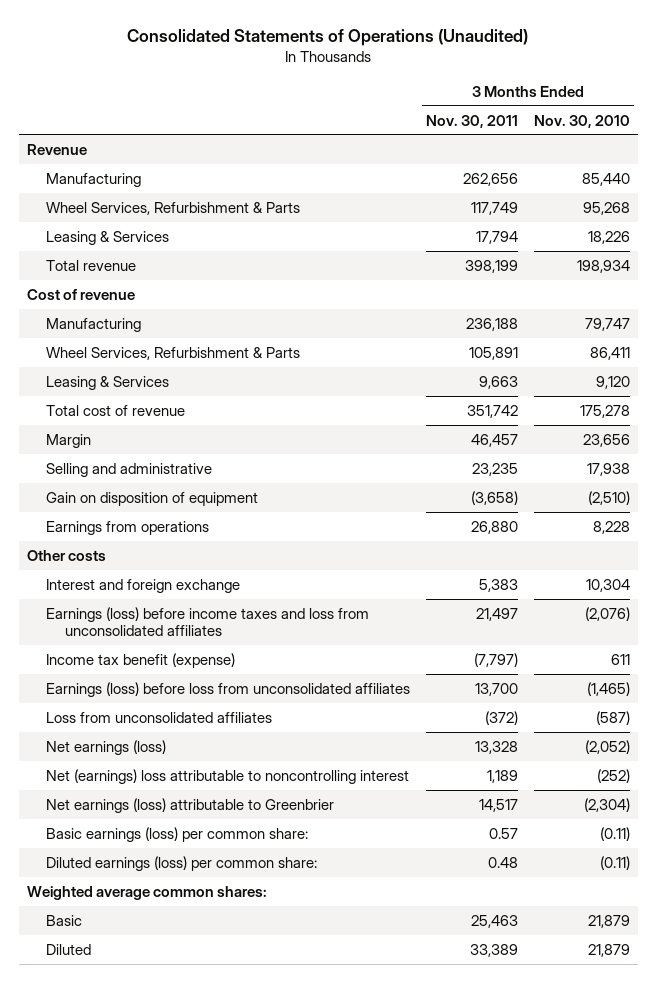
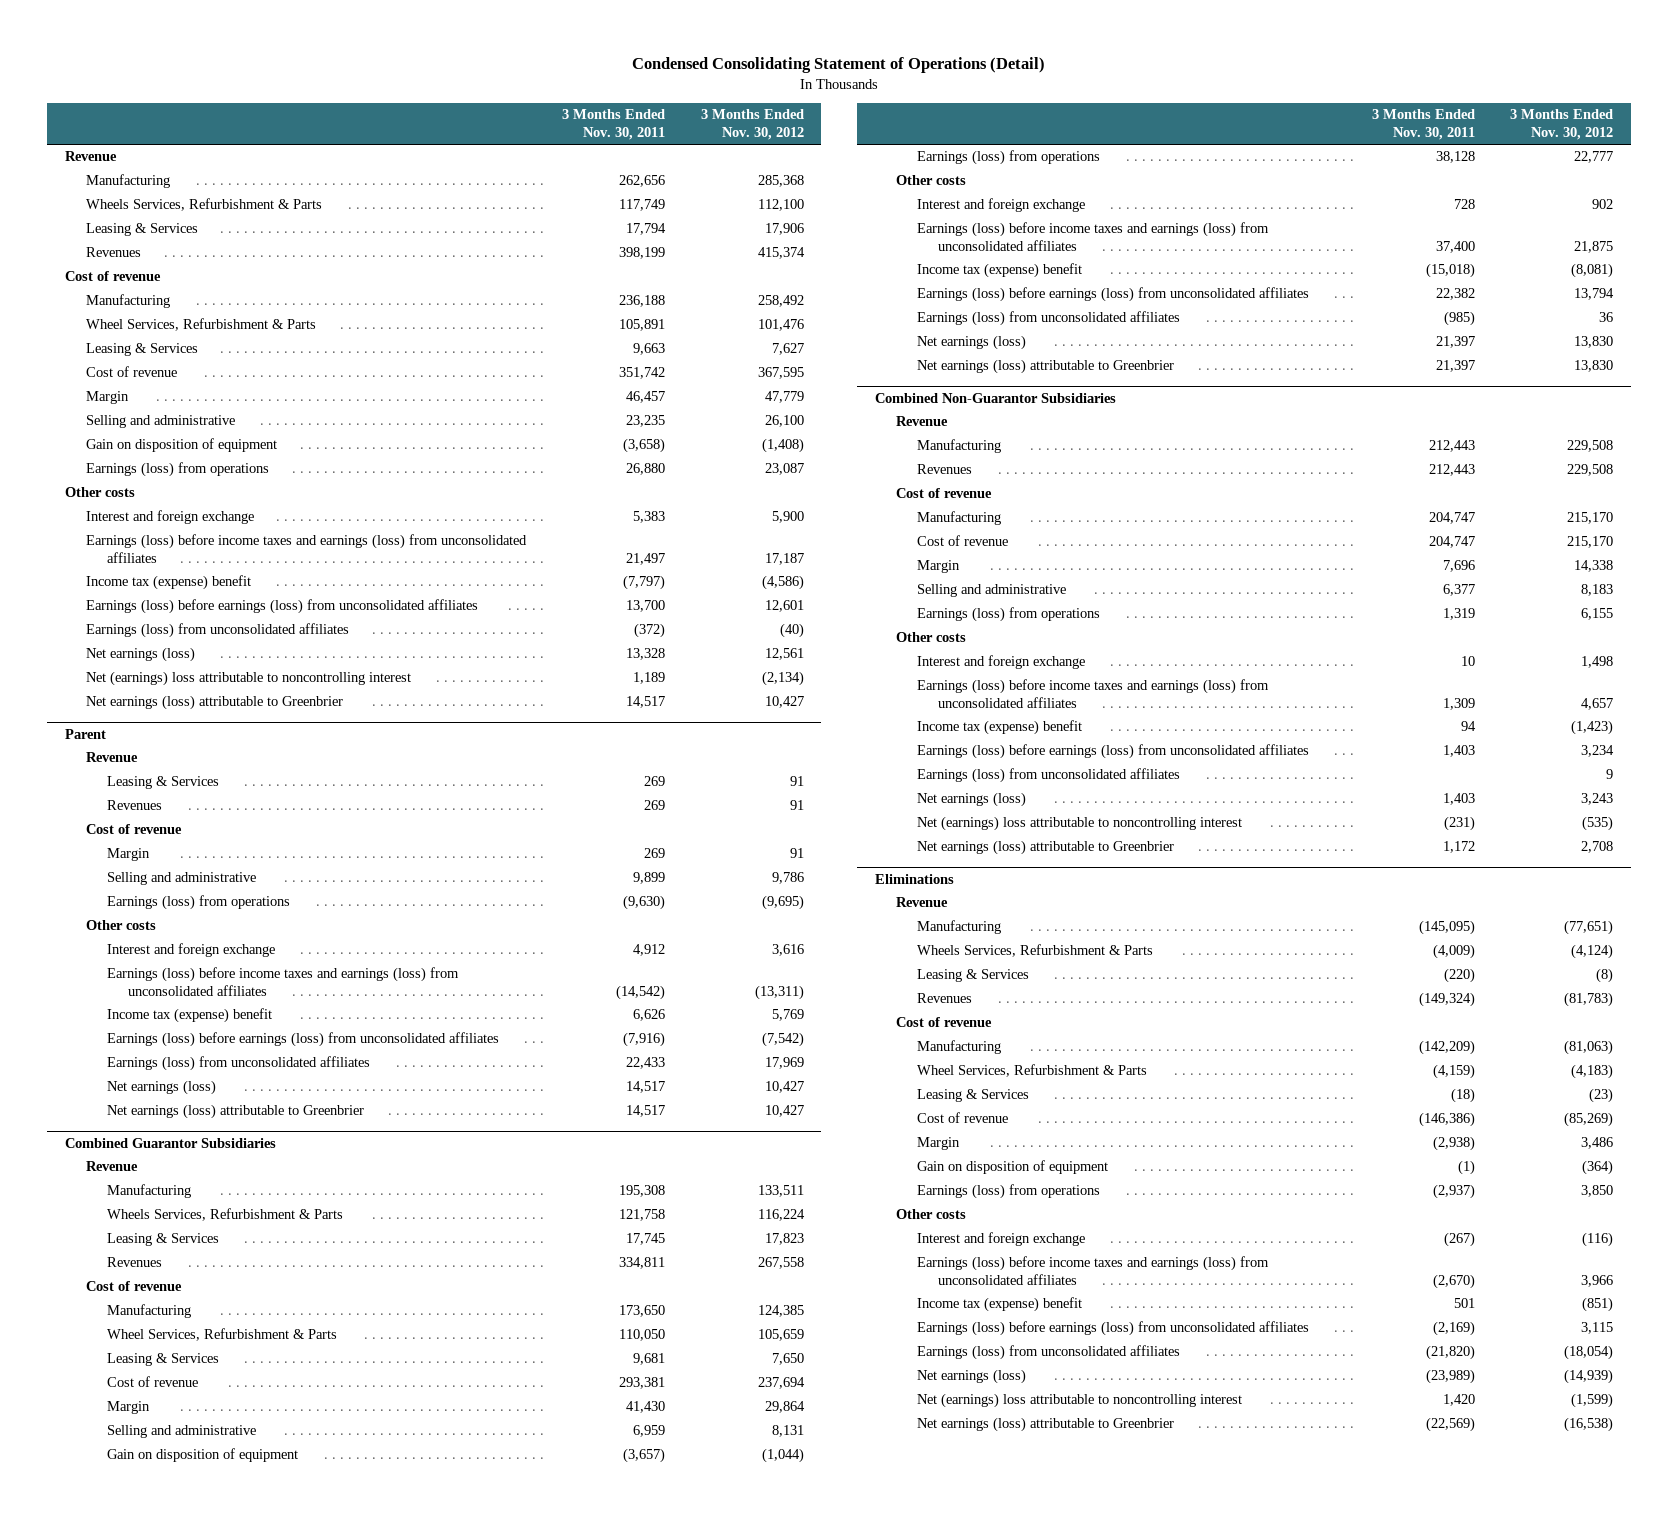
- Consolidated Statements of Operations (Unaudited)
+ Condensed Consolidating Statement of Operations (Detail)
- | 3 Months Ended Nov. 30, 2011 | 3 Months Ended Nov. 30, 2010
+ | 3 Months Ended Nov. 30, 2011 | 3 Months Ended Nov. 30, 2012
- Wheel Services, Refurbishment & Parts | 117,749 | 95,268
+ Wheels Services, Refurbishment & Parts | 117,749 | 112,100
- Total revenue | 398,199 | 198,934
+ Revenues | 398,199 | 415,374
- Total cost of revenue | 351,742 | 175,278
+ Cost of revenue | 351,742 | 367,595
- Earnings from operations | 26,880 | 8,228
+ Earnings (loss) from operations | 26,880 | 23,087
- Earnings (loss) before income taxes and loss from unconsolidated affiliates | 21,497 | (2,076)
- Income tax benefit (expense) | (7,797) | 611
- Earnings (loss) before loss from unconsolidated affiliates | 13,700 | (1,465)
- Loss from unconsolidated affiliates | (372) | (587)
+ Earnings (loss) before income taxes and earnings (loss) from unconsolidated affiliates | 21,497 | 17,187
+ Income tax (expense) benefit | (7,797) | (4,586)
+ Earnings (loss) before earnings (loss) from unconsolidated affiliates | 13,700 | 12,601
+ Earnings (loss) from unconsolidated affiliates | (372) | (40)
- Basic earnings (loss) per common share: | 0.57 | (0.11)
- Diluted earnings (loss) per common share: | 0.48 | (0.11)
- Weighted average common shares:
- Basic | 25,463 | 21,879
- Diluted | 33,389 | 21,879
+ Parent
+ Revenue
+ Leasing & Services | 269 | 91
+ Revenues | 269 | 91
+ Cost of revenue
+ Margin | 269 | 91
+ Selling and administrative | 9,899 | 9,786
+ Earnings (loss) from operations | (9,630) | (9,695)
+ Other costs
+ Interest and foreign exchange | 4,912 | 3,616
+ Earnings (loss) before income taxes and earnings (loss) from unconsolidated affiliates | (14,542) | (13,311)
+ Income tax (expense) benefit | 6,626 | 5,769
+ Earnings (loss) before earnings (loss) from unconsolidated affiliates | (7,916) | (7,542)
+ Earnings (loss) from unconsolidated affiliates | 22,433 | 17,969
+ Net earnings (loss) | 14,517 | 10,427
+ Net earnings (loss) attributable to Greenbrier | 14,517 | 10,427
+ Combined Guarantor Subsidiaries
+ Revenue
+ Manufacturing | 195,308 | 133,511
+ Wheels Services, Refurbishment & Parts | 121,758 | 116,224
+ Leasing & Services | 17,745 | 17,823
+ Revenues | 334,811 | 267,558
+ Cost of revenue
+ Manufacturing | 173,650 | 124,385
+ Wheel Services, Refurbishment & Parts | 110,050 | 105,659
+ Leasing & Services | 9,681 | 7,650
+ Cost of revenue | 293,381 | 237,694
+ Margin | 41,430 | 29,864
+ Selling and administrative | 6,959 | 8,131
+ Gain on disposition of equipment | (3,657) | (1,044)
+ Earnings (loss) from operations | 38,128 | 22,777
+ Other costs
+ Interest and foreign exchange | 728 | 902
+ Earnings (loss) before income taxes and earnings (loss) from unconsolidated affiliates | 37,400 | 21,875
+ Income tax (expense) benefit | (15,018) | (8,081)
+ Earnings (loss) before earnings (loss) from unconsolidated affiliates | 22,382 | 13,794
+ Earnings (loss) from unconsolidated affiliates | (985) | 36
+ Net earnings (loss) | 21,397 | 13,830
+ Net earnings (loss) attributable to Greenbrier | 21,397 | 13,830
+ Combined Non-Guarantor Subsidiaries
+ Revenue
+ Manufacturing | 212,443 | 229,508
+ Revenues | 212,443 | 229,508
+ Cost of revenue
+ Manufacturing | 204,747 | 215,170
+ Cost of revenue | 204,747 | 215,170
+ Margin | 7,696 | 14,338
+ Selling and administrative | 6,377 | 8,183
+ Earnings (loss) from operations | 1,319 | 6,155
+ Other costs
+ Interest and foreign exchange | 10 | 1,498
+ Earnings (loss) before income taxes and earnings (loss) from unconsolidated affiliates | 1,309 | 4,657
+ Income tax (expense) benefit | 94 | (1,423)
+ Earnings (loss) before earnings (loss) from unconsolidated affiliates | 1,403 | 3,234
+ Earnings (loss) from unconsolidated affiliates | | 9
+ Net earnings (loss) | 1,403 | 3,243
+ Net (earnings) loss attributable to noncontrolling interest | (231) | (535)
+ Net earnings (loss) attributable to Greenbrier | 1,172 | 2,708
+ Eliminations
+ Revenue
+ Manufacturing | (145,095) | (77,651)
+ Wheels Services, Refurbishment & Parts | (4,009) | (4,124)
+ Leasing & Services | (220) | (8)
+ Revenues | (149,324) | (81,783)
+ Cost of revenue
+ Manufacturing | (142,209) | (81,063)
+ Wheel Services, Refurbishment & Parts | (4,159) | (4,183)
+ Leasing & Services | (18) | (23)
+ Cost of revenue | (146,386) | (85,269)
+ Margin | (2,938) | 3,486
+ Gain on disposition of equipment | (1) | (364)
+ Earnings (loss) from operations | (2,937) | 3,850
+ Other costs
+ Interest and foreign exchange | (267) | (116)
+ Earnings (loss) before income taxes and earnings (loss) from unconsolidated affiliates | (2,670) | 3,966
+ Income tax (expense) benefit | 501 | (851)
+ Earnings (loss) before earnings (loss) from unconsolidated affiliates | (2,169) | 3,115
+ Earnings (loss) from unconsolidated affiliates | (21,820) | (18,054)
+ Net earnings (loss) | (23,989) | (14,939)
+ Net (earnings) loss attributable to noncontrolling interest | 1,420 | (1,599)
+ Net earnings (loss) attributable to Greenbrier | (22,569) | (16,538)

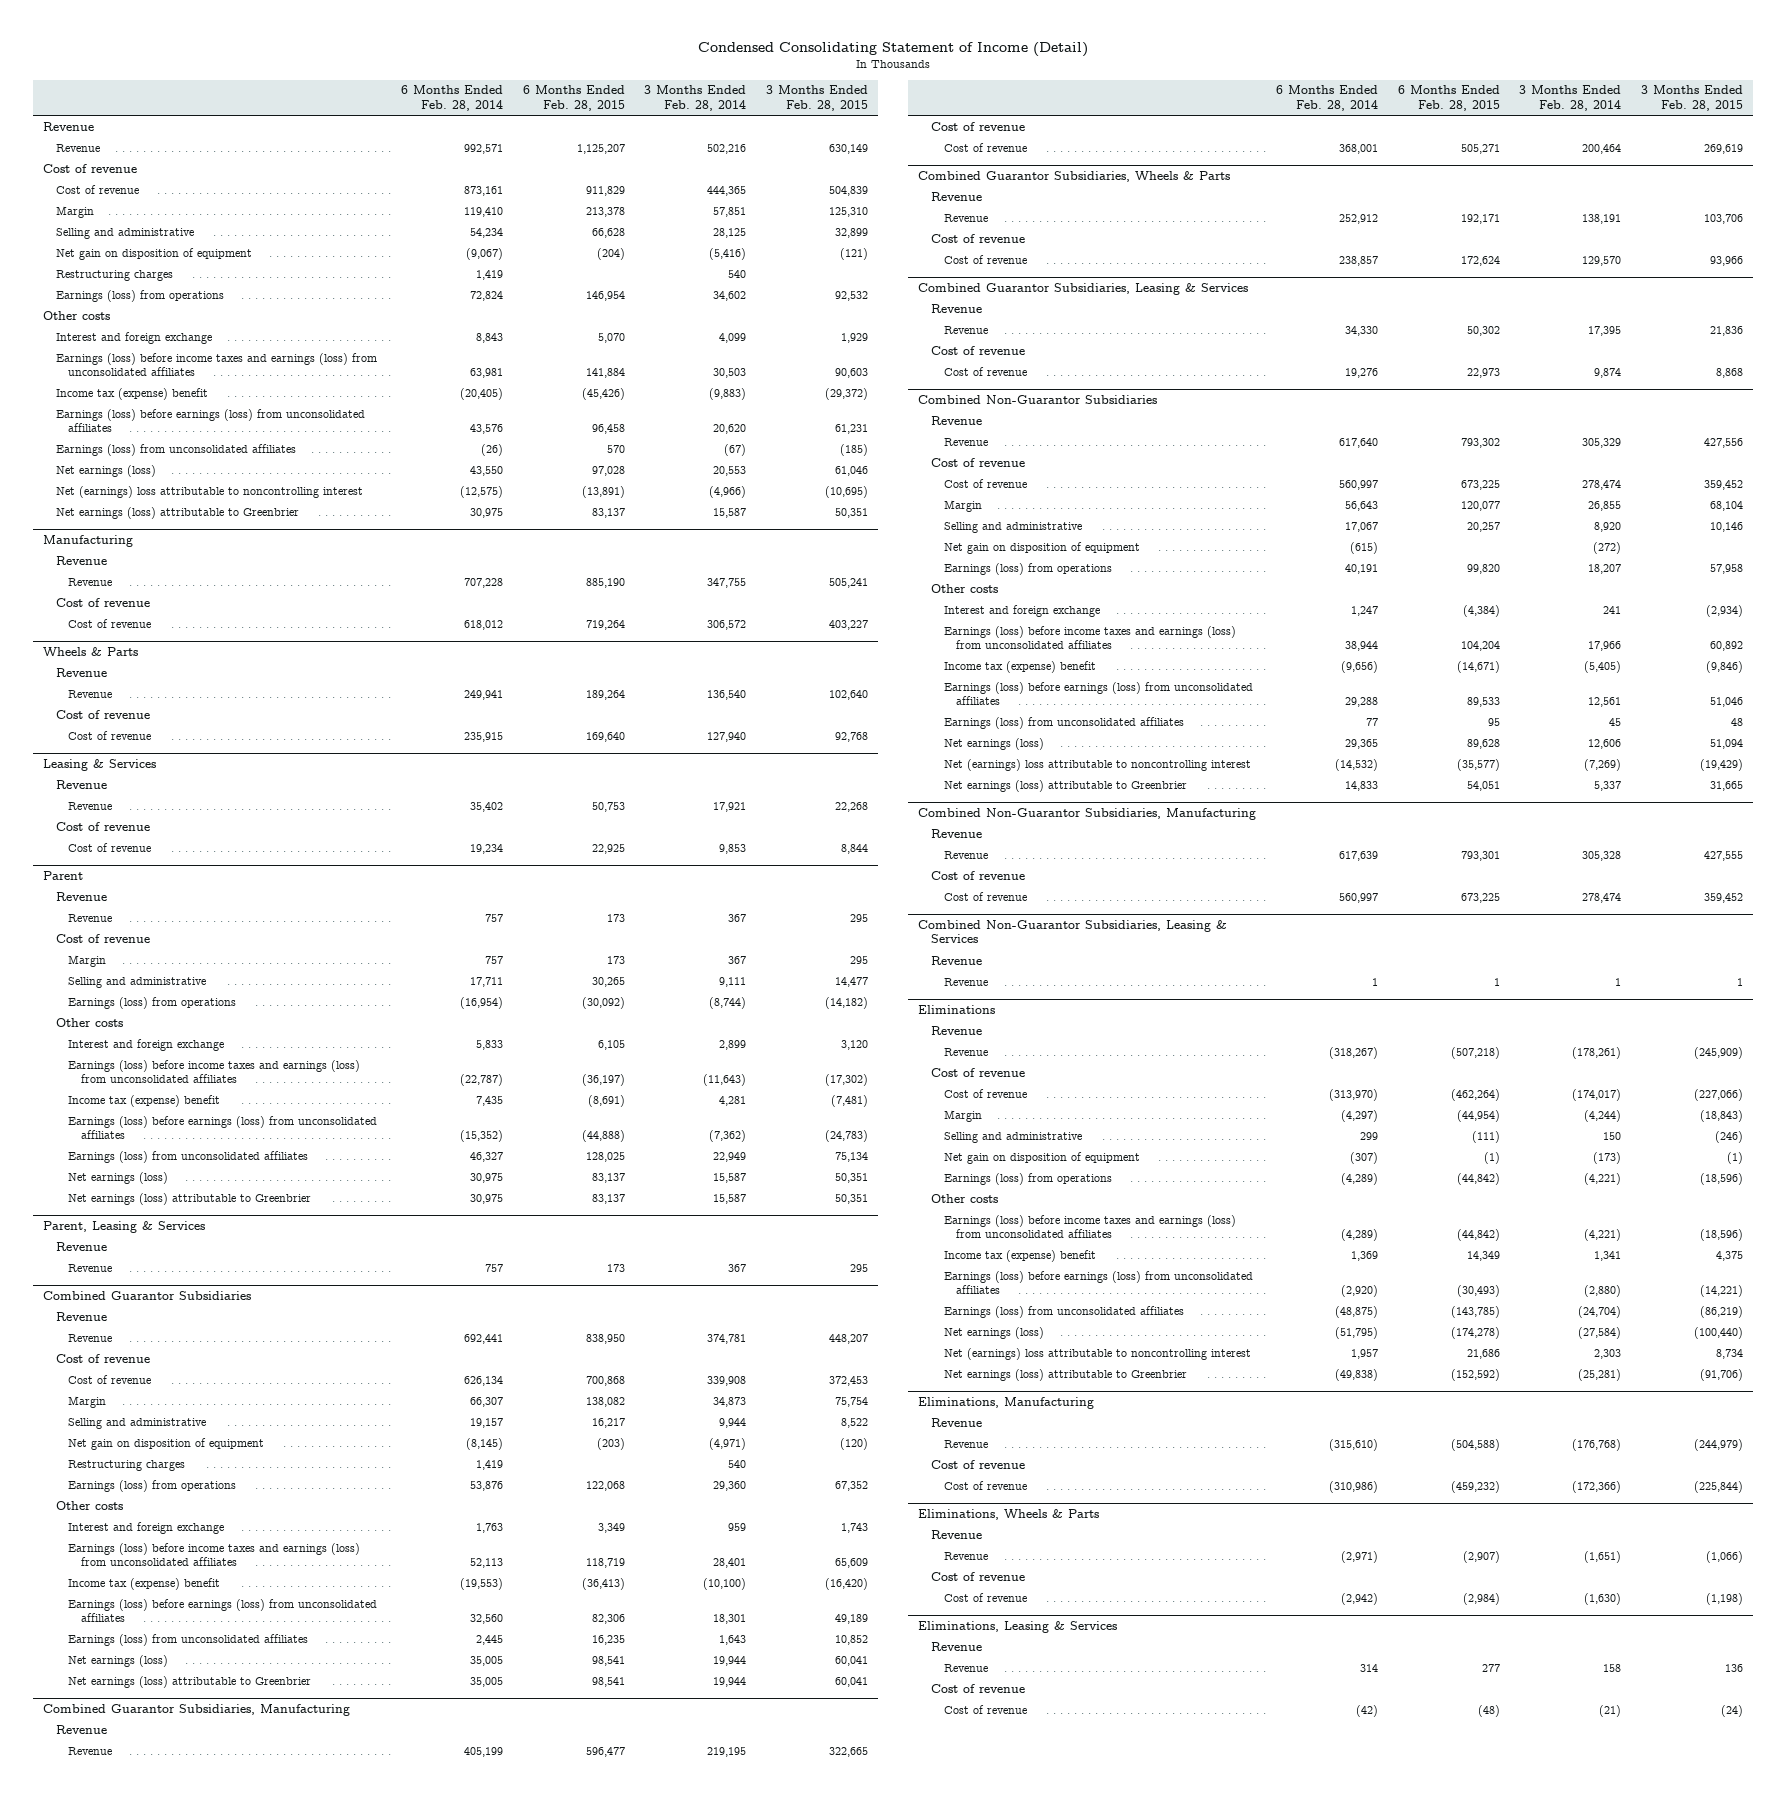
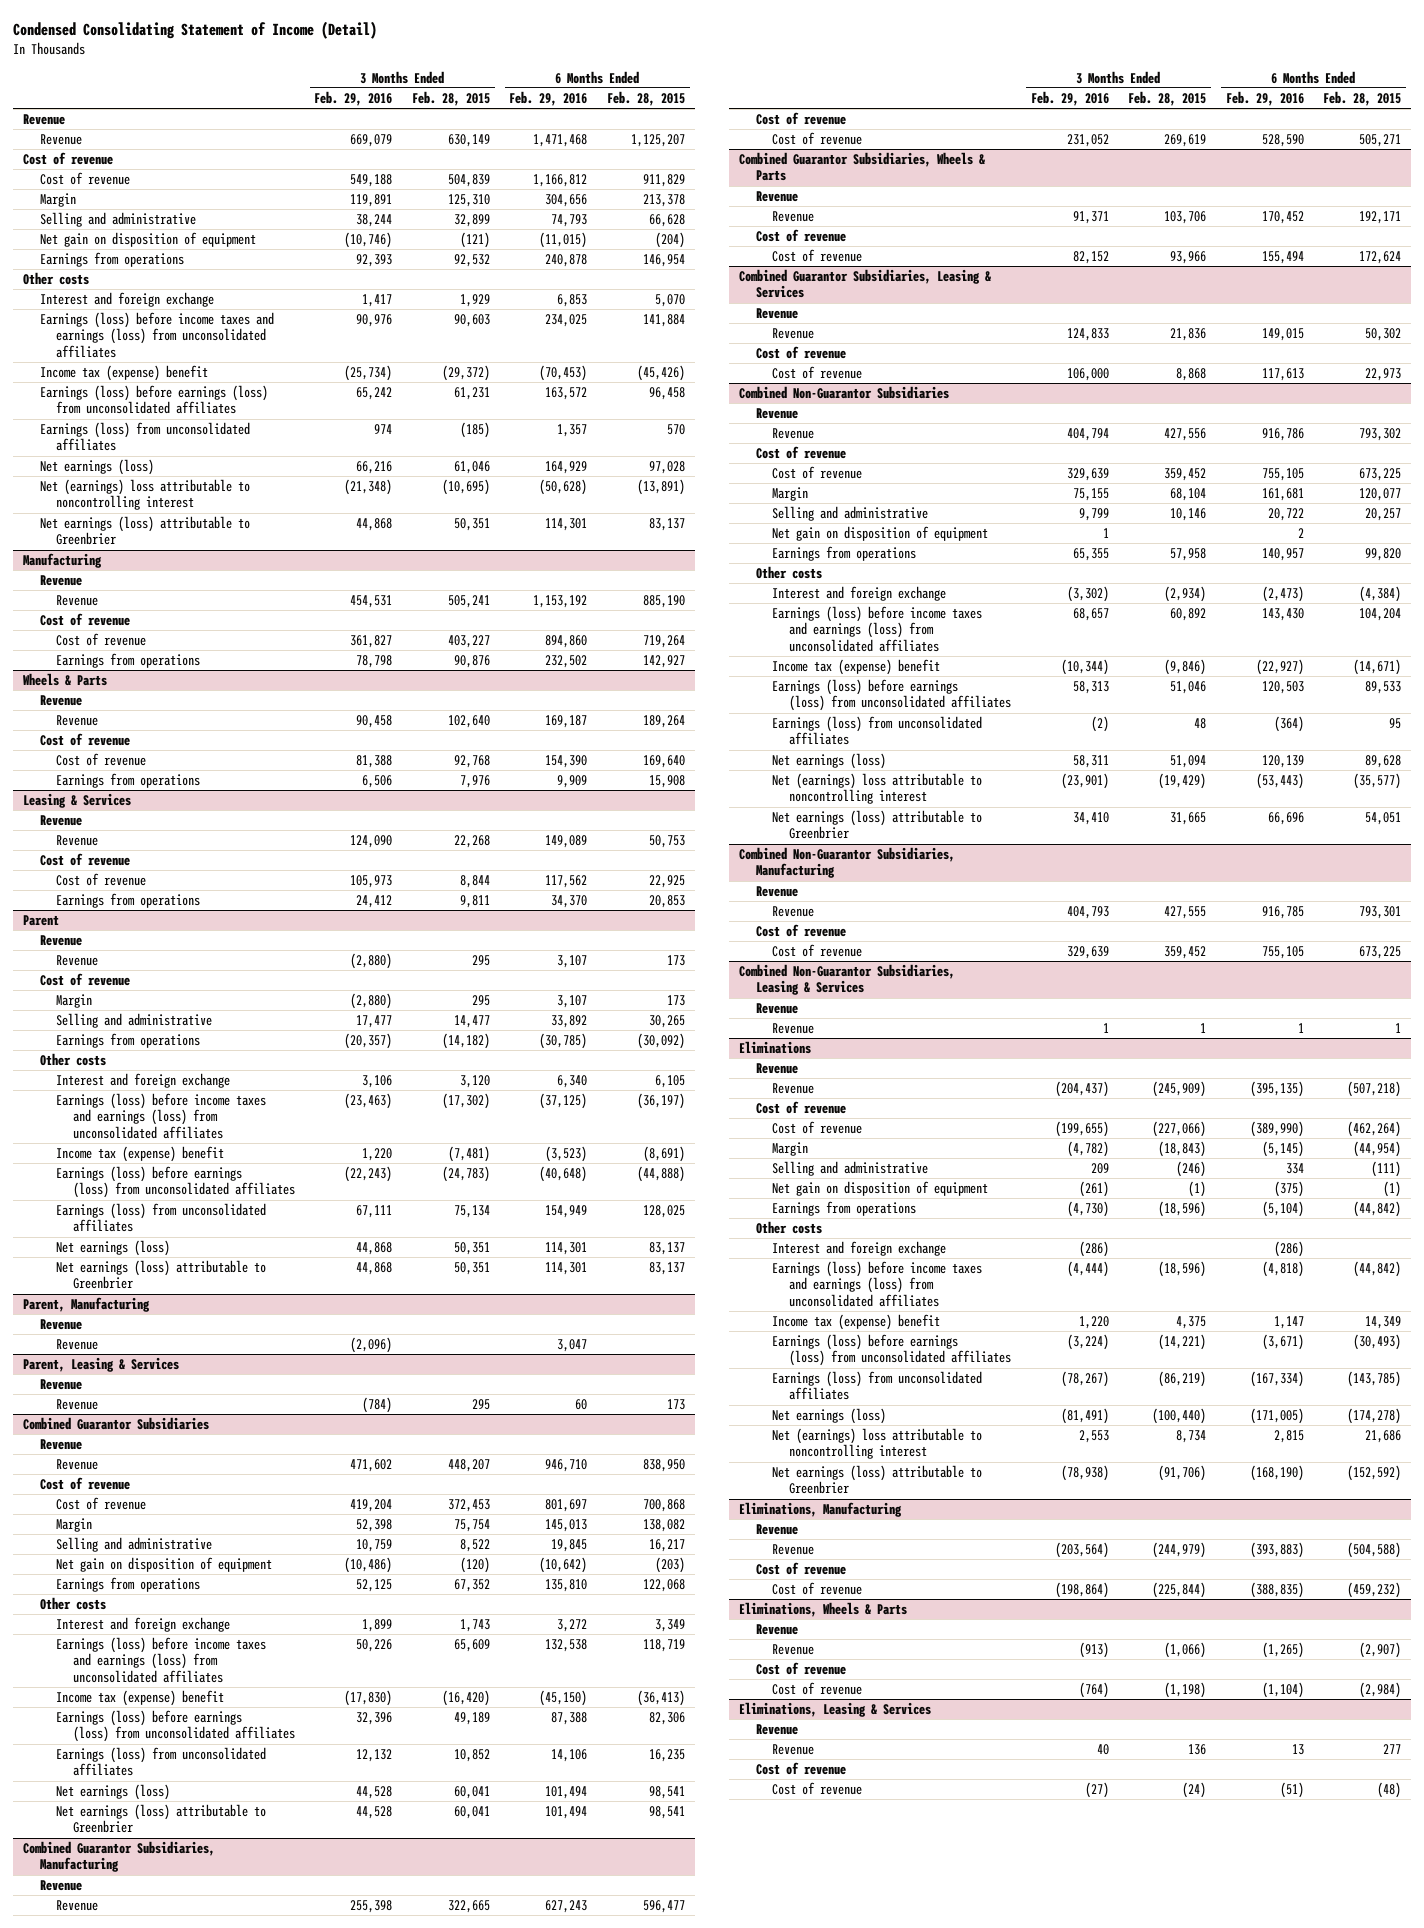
- | 6 Months Ended Feb. 28, 2014 | 6 Months Ended Feb. 28, 2015 | 3 Months Ended Feb. 28, 2014 | 3 Months Ended Feb. 28, 2015
+ | 3 Months Ended Feb. 29, 2016 | 3 Months Ended Feb. 28, 2015 | 6 Months Ended Feb. 29, 2016 | 6 Months Ended Feb. 28, 2015
- Restructuring charges | 1,419 | | 540 |
- Earnings (loss) from operations | 72,824 | 146,954 | 34,602 | 92,532
+ Earnings from operations | 92,393 | 92,532 | 240,878 | 146,954
@ Manufacturing
+ Earnings from operations | 78,798 | 90,876 | 232,502 | 142,927
@ Wheels & Parts
+ Earnings from operations | 6,506 | 7,976 | 9,909 | 15,908
@ Leasing & Services
+ Earnings from operations | 24,412 | 9,811 | 34,370 | 20,853
@ Parent
- Earnings (loss) from operations | (16,954) | (30,092) | (8,744) | (14,182)
+ Earnings from operations | (20,357) | (14,182) | (30,785) | (30,092)
+ Parent, Manufacturing
+ Revenue
+ Revenue | (2,096) | | 3,047 |
@ Combined Guarantor Subsidiaries
- Restructuring charges | 1,419 | | 540 |
- Earnings (loss) from operations | 53,876 | 122,068 | 29,360 | 67,352
+ Earnings from operations | 52,125 | 67,352 | 135,810 | 122,068
@ Combined Non-Guarantor Subsidiaries
- Earnings (loss) from operations | 40,191 | 99,820 | 18,207 | 57,958
+ Earnings from operations | 65,355 | 57,958 | 140,957 | 99,820
@ Eliminations
- Earnings (loss) from operations | (4,289) | (44,842) | (4,221) | (18,596)
+ Earnings from operations | (4,730) | (18,596) | (5,104) | (44,842)
+ Interest and foreign exchange | (286) | | (286) |

